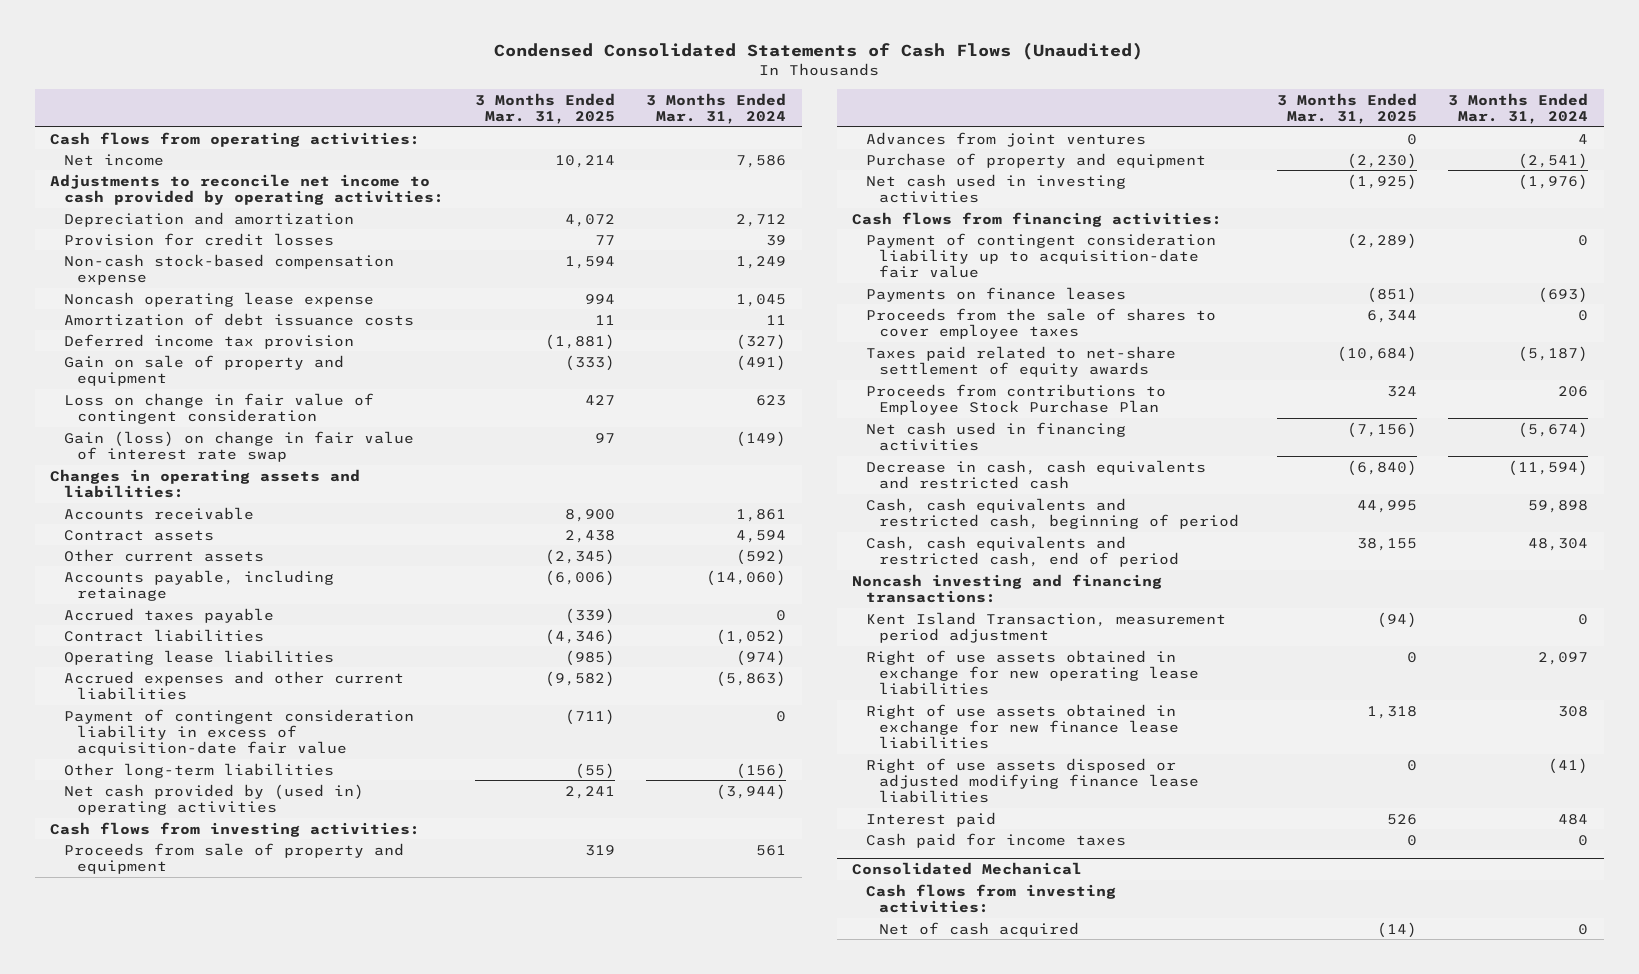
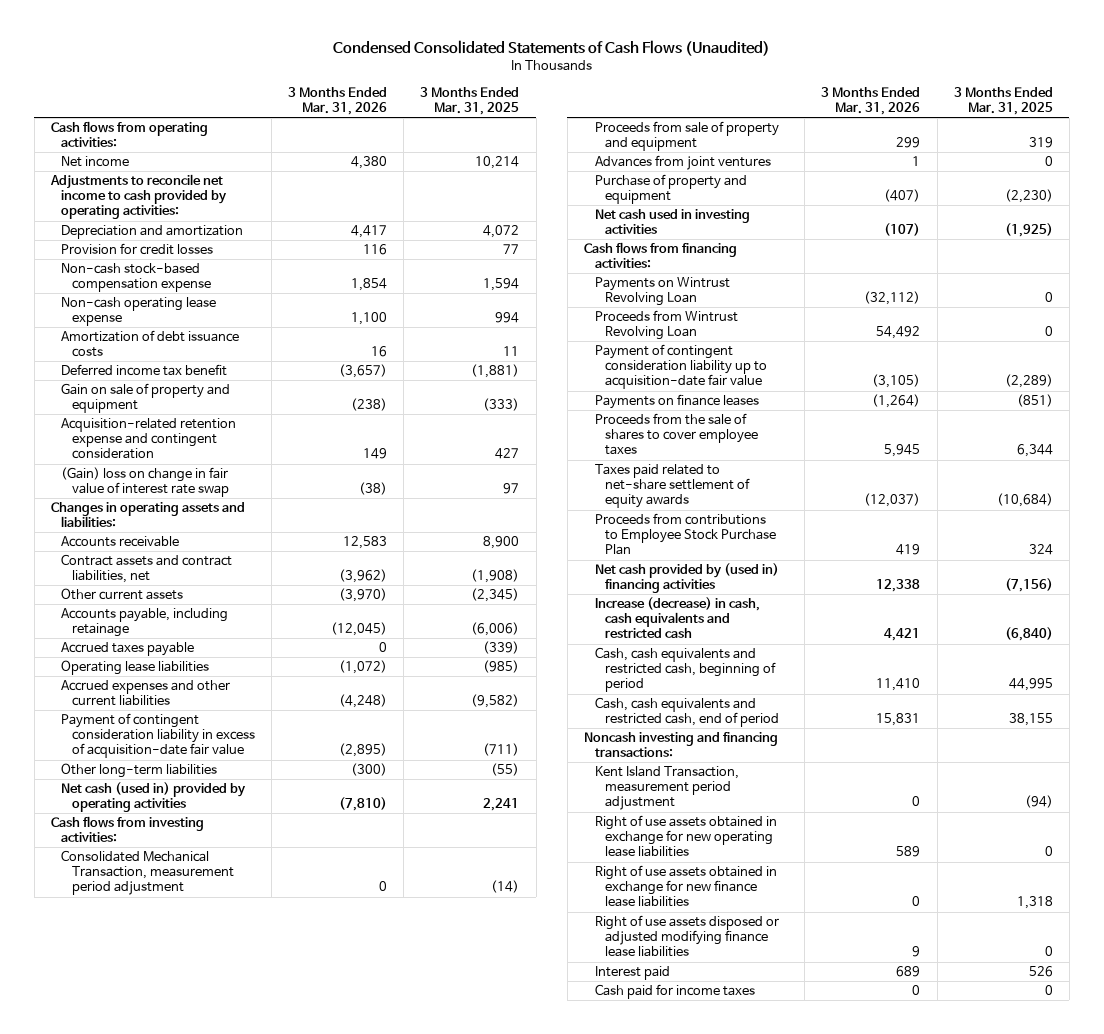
- | 3 Months Ended Mar. 31, 2025 | 3 Months Ended Mar. 31, 2024
+ | 3 Months Ended Mar. 31, 2026 | 3 Months Ended Mar. 31, 2025
- Noncash operating lease expense | 994 | 1,045
+ Non-cash operating lease expense | 1,100 | 994
- Deferred income tax provision | (1,881) | (327)
+ Deferred income tax benefit | (3,657) | (1,881)
- Loss on change in fair value of contingent consideration | 427 | 623
- Gain (loss) on change in fair value of interest rate swap | 97 | (149)
+ Acquisition-related retention expense and contingent consideration | 149 | 427
+ (Gain) loss on change in fair value of interest rate swap | (38) | 97
- Contract assets | 2,438 | 4,594
+ Contract assets and contract liabilities, net | (3,962) | (1,908)
- Contract liabilities | (4,346) | (1,052)
- Net cash provided by (used in) operating activities | 2,241 | (3,944)
+ Net cash (used in) provided by operating activities | (7,810) | 2,241
+ Consolidated Mechanical Transaction, measurement period adjustment | 0 | (14)
+ Payments on Wintrust Revolving Loan | (32,112) | 0
+ Proceeds from Wintrust Revolving Loan | 54,492 | 0
- Net cash used in financing activities | (7,156) | (5,674)
- Decrease in cash, cash equivalents and restricted cash | (6,840) | (11,594)
+ Net cash provided by (used in) financing activities | 12,338 | (7,156)
+ Increase (decrease) in cash, cash equivalents and restricted cash | 4,421 | (6,840)
- Consolidated Mechanical
- Cash flows from investing activities:
- Net of cash acquired | (14) | 0

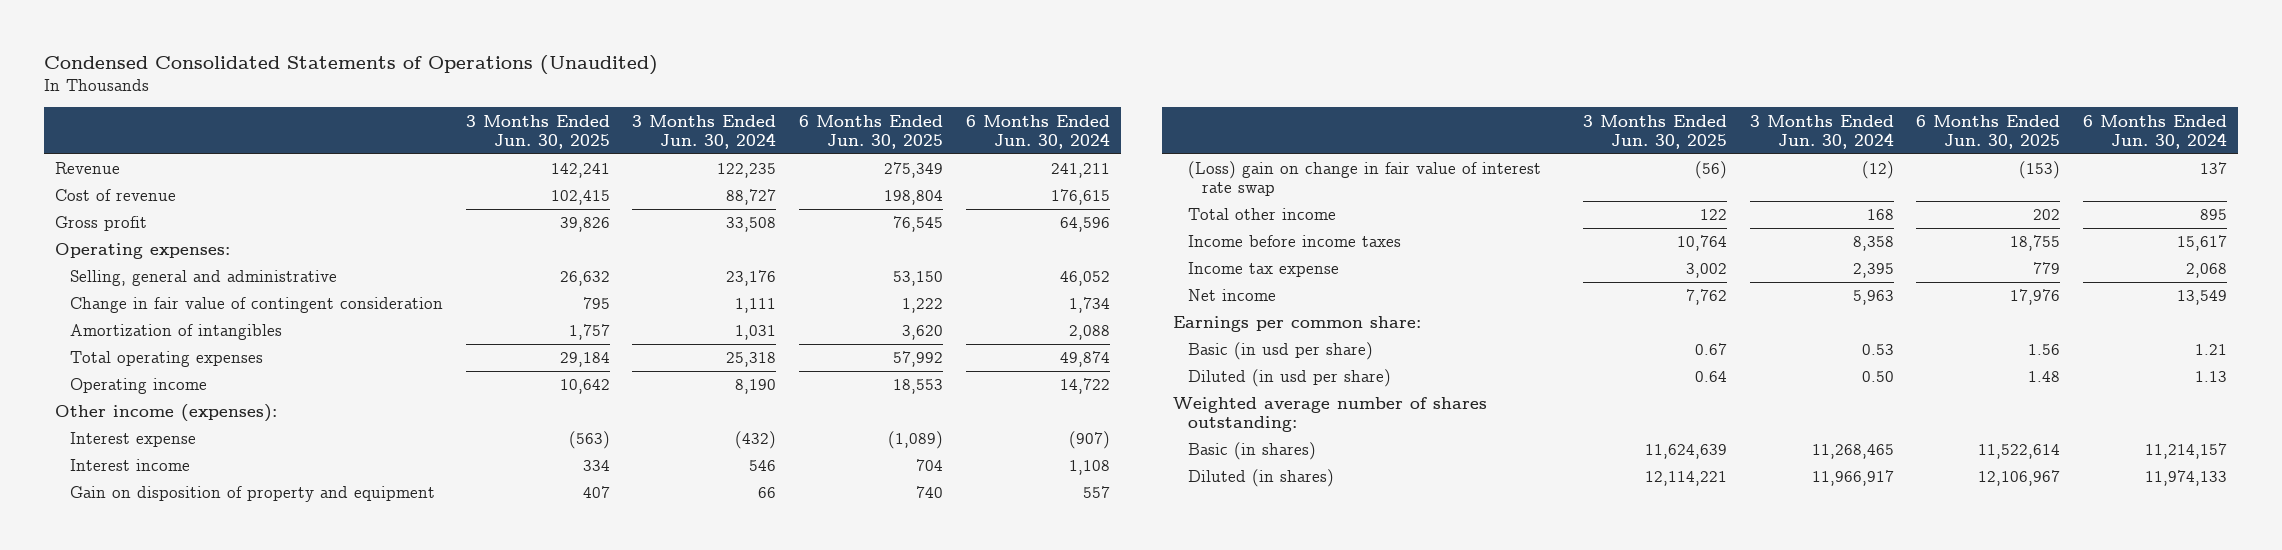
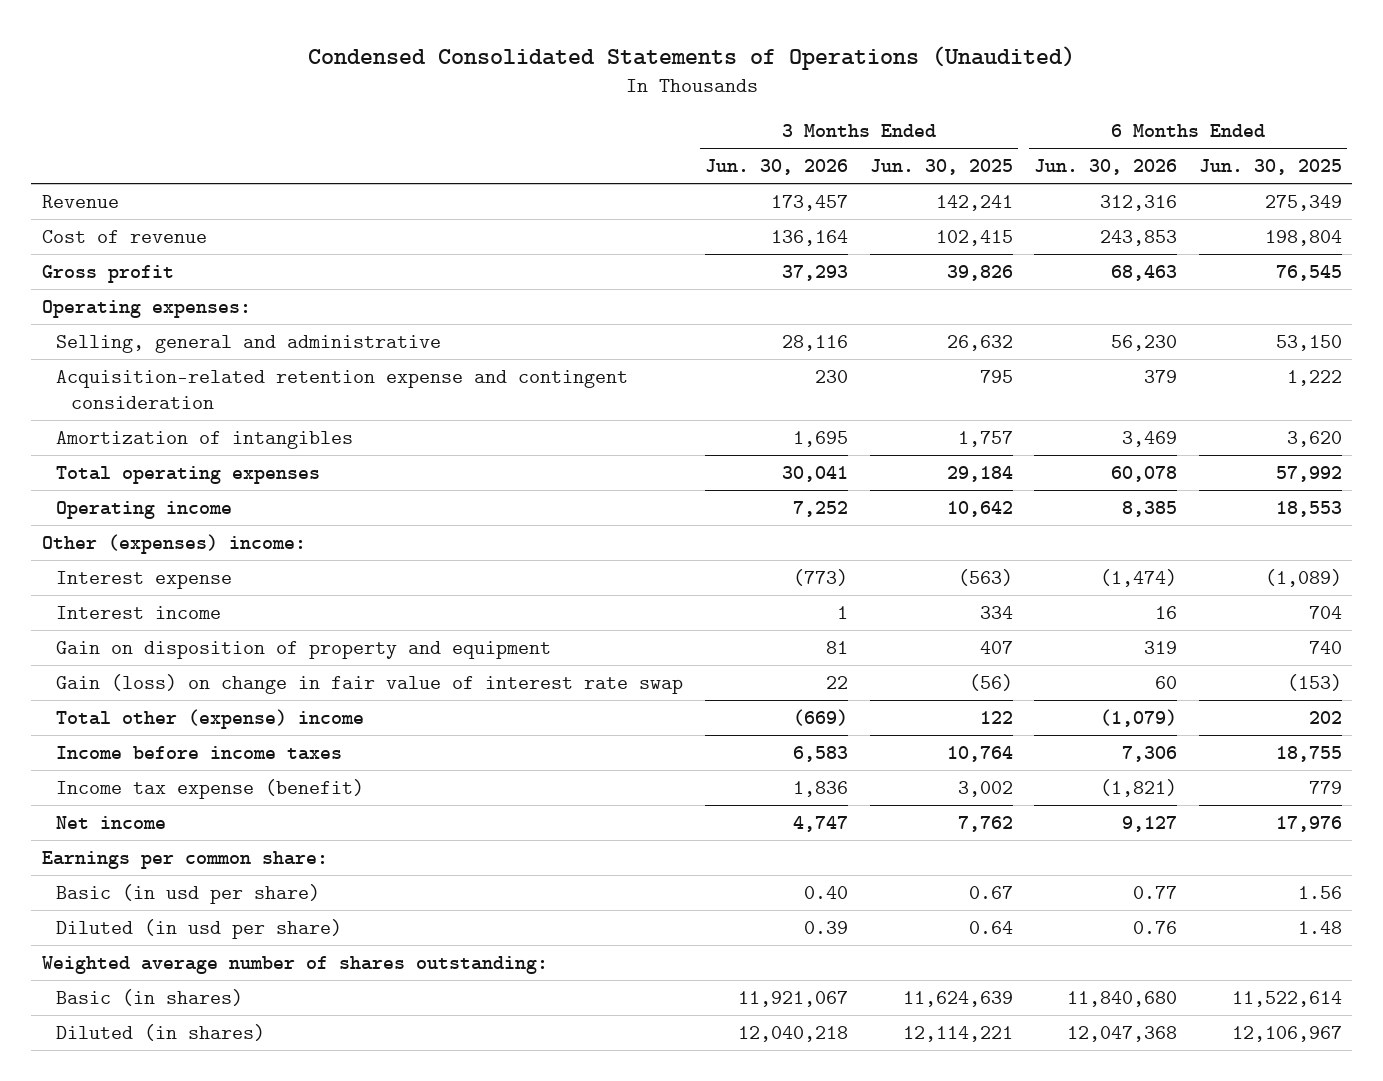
- | 3 Months Ended Jun. 30, 2025 | 3 Months Ended Jun. 30, 2024 | 6 Months Ended Jun. 30, 2025 | 6 Months Ended Jun. 30, 2024
+ | 3 Months Ended Jun. 30, 2026 | 3 Months Ended Jun. 30, 2025 | 6 Months Ended Jun. 30, 2026 | 6 Months Ended Jun. 30, 2025
- Change in fair value of contingent consideration | 795 | 1,111 | 1,222 | 1,734
+ Acquisition-related retention expense and contingent consideration | 230 | 795 | 379 | 1,222
- Other income (expenses):
+ Other (expenses) income:
- (Loss) gain on change in fair value of interest rate swap | (56) | (12) | (153) | 137
- Total other income | 122 | 168 | 202 | 895
+ Gain (loss) on change in fair value of interest rate swap | 22 | (56) | 60 | (153)
+ Total other (expense) income | (669) | 122 | (1,079) | 202
- Income tax expense | 3,002 | 2,395 | 779 | 2,068
+ Income tax expense (benefit) | 1,836 | 3,002 | (1,821) | 779

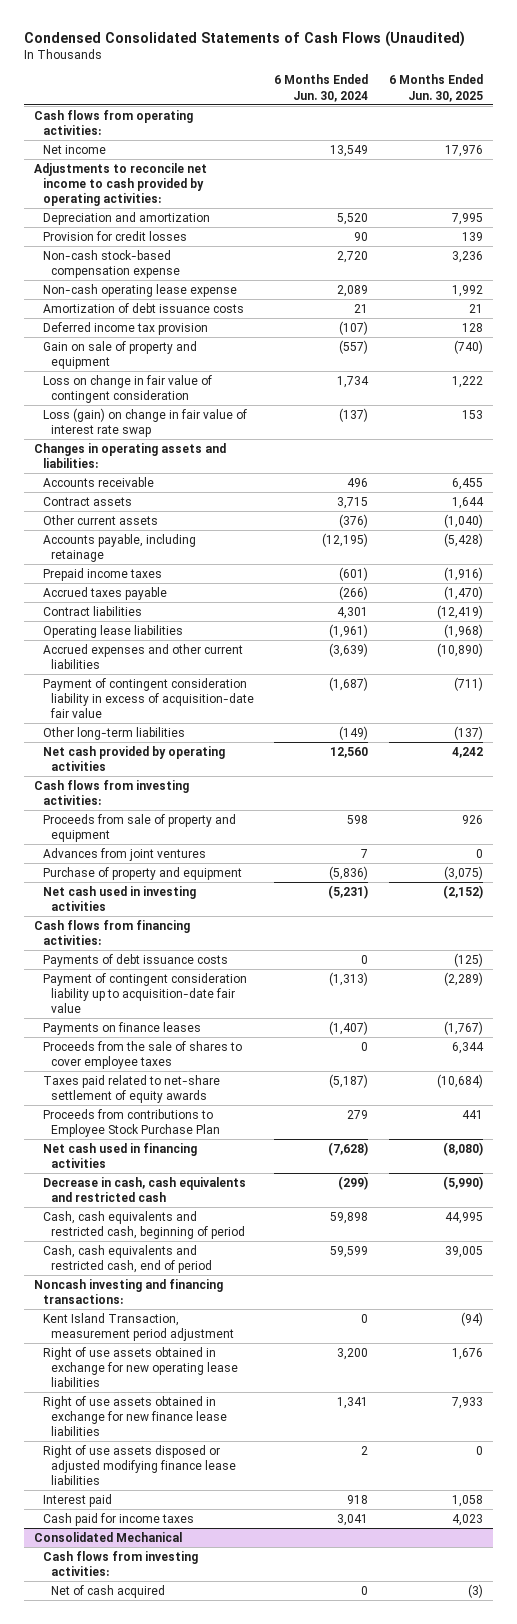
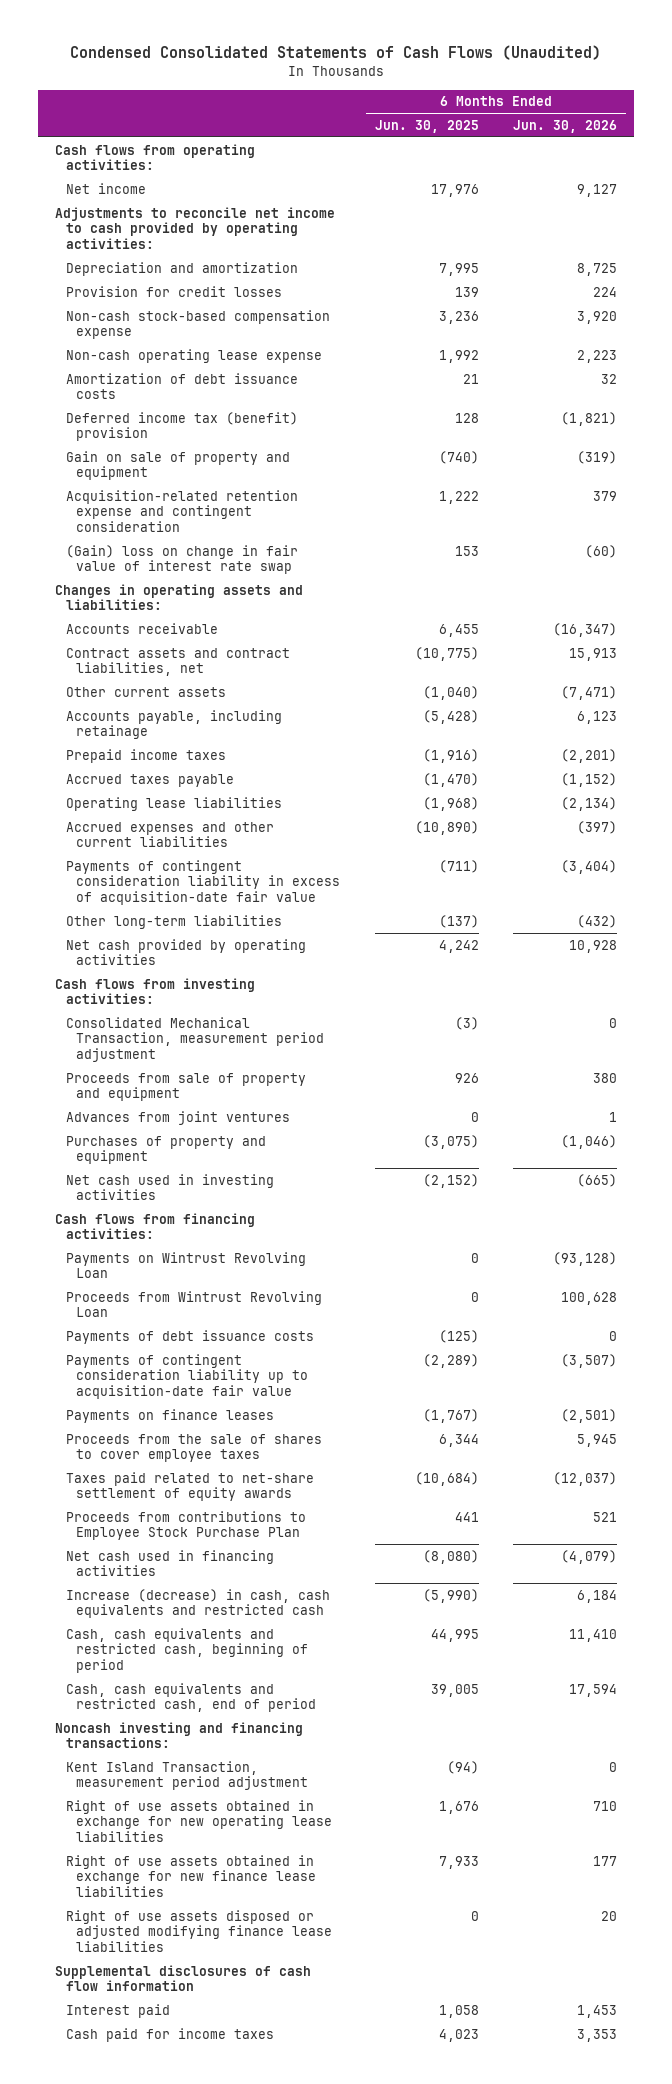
- | 6 Months Ended Jun. 30, 2024 | 6 Months Ended Jun. 30, 2025
+ | 6 Months Ended Jun. 30, 2025 | 6 Months Ended Jun. 30, 2026
- Deferred income tax provision | (107) | 128
+ Deferred income tax (benefit) provision | 128 | (1,821)
- Loss on change in fair value of contingent consideration | 1,734 | 1,222
- Loss (gain) on change in fair value of interest rate swap | (137) | 153
+ Acquisition-related retention expense and contingent consideration | 1,222 | 379
+ (Gain) loss on change in fair value of interest rate swap | 153 | (60)
- Contract assets | 3,715 | 1,644
+ Contract assets and contract liabilities, net | (10,775) | 15,913
- Contract liabilities | 4,301 | (12,419)
- Payment of contingent consideration liability in excess of acquisition-date fair value | (1,687) | (711)
+ Payments of contingent consideration liability in excess of acquisition-date fair value | (711) | (3,404)
+ Consolidated Mechanical Transaction, measurement period adjustment | (3) | 0
- Purchase of property and equipment | (5,836) | (3,075)
+ Purchases of property and equipment | (3,075) | (1,046)
+ Payments on Wintrust Revolving Loan | 0 | (93,128)
+ Proceeds from Wintrust Revolving Loan | 0 | 100,628
- Payment of contingent consideration liability up to acquisition-date fair value | (1,313) | (2,289)
+ Payments of contingent consideration liability up to acquisition-date fair value | (2,289) | (3,507)
- Decrease in cash, cash equivalents and restricted cash | (299) | (5,990)
+ Increase (decrease) in cash, cash equivalents and restricted cash | (5,990) | 6,184
+ Supplemental disclosures of cash flow information
- Consolidated Mechanical
- Cash flows from investing activities:
- Net of cash acquired | 0 | (3)

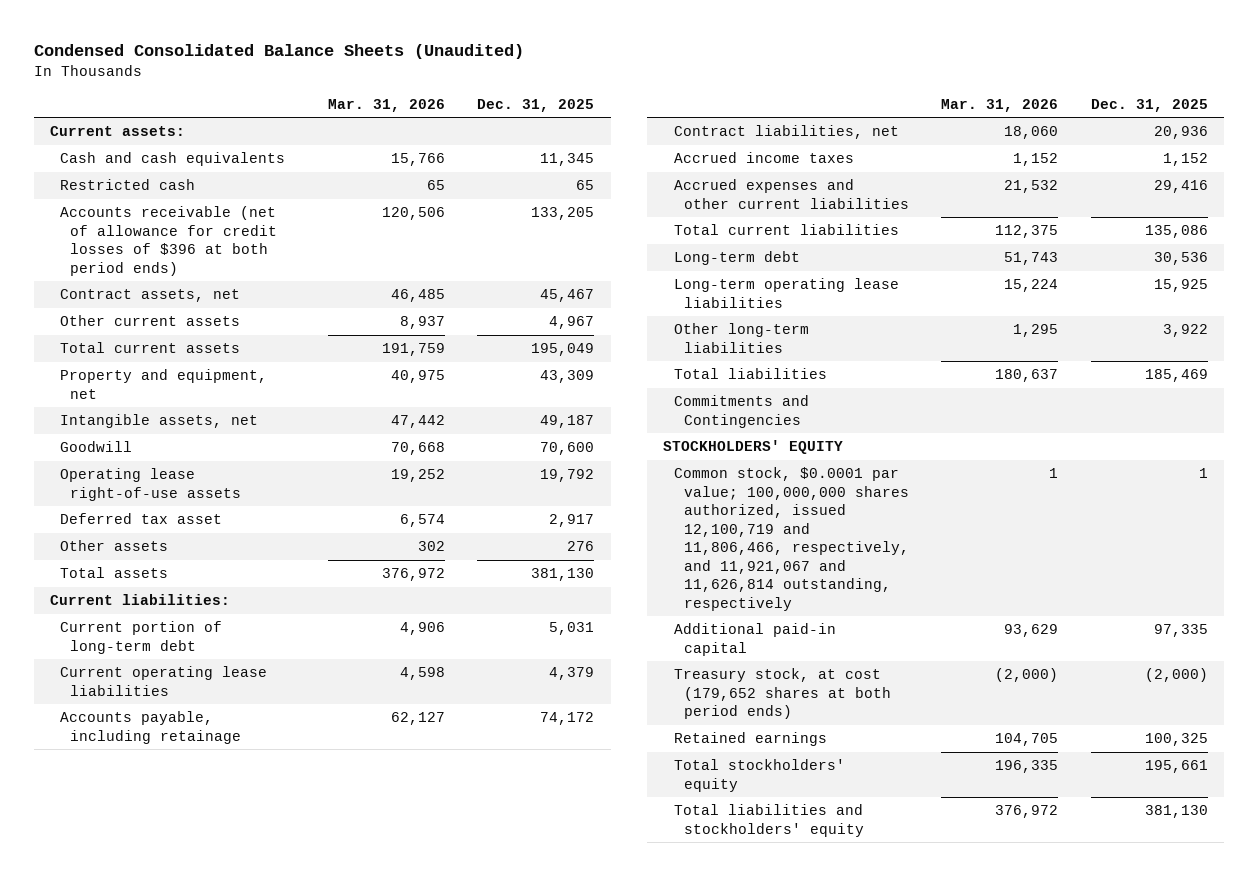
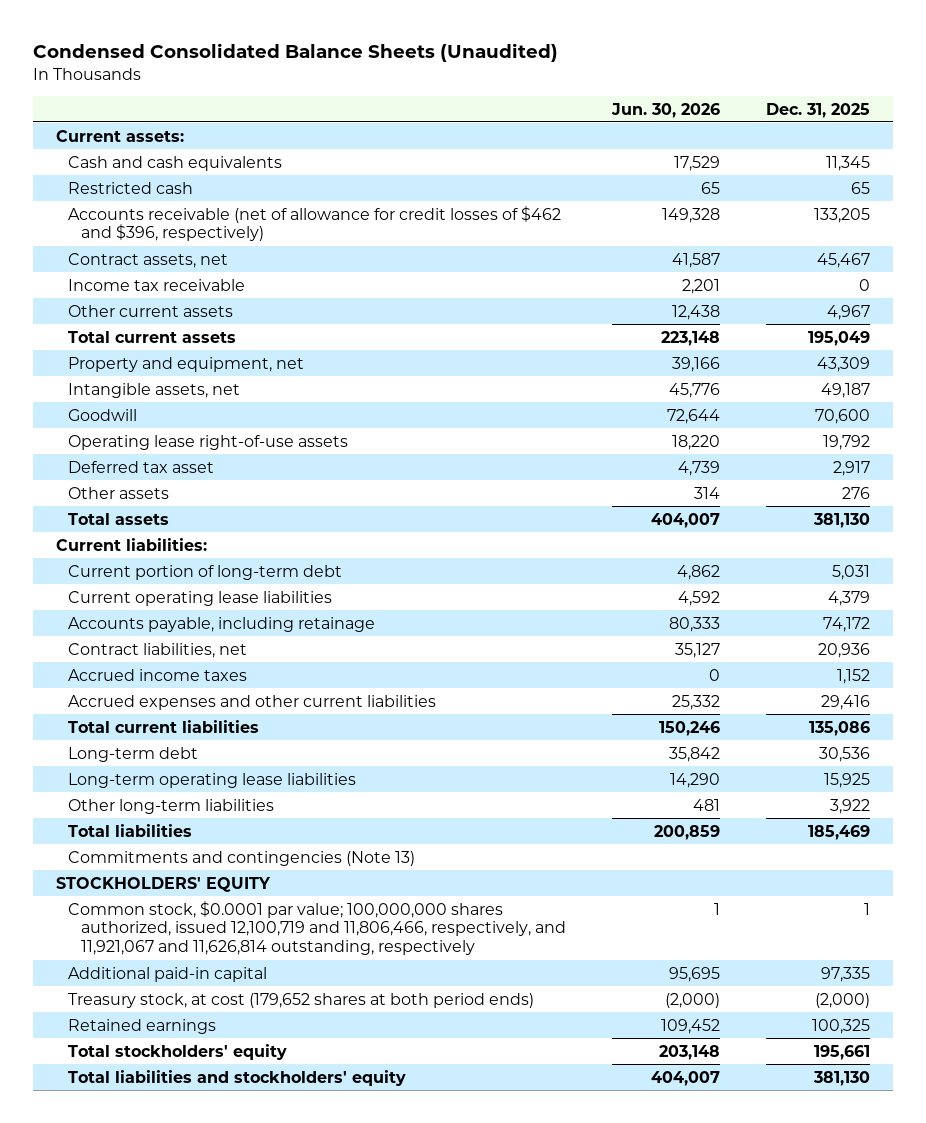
- | Mar. 31, 2026 | Dec. 31, 2025
+ | Jun. 30, 2026 | Dec. 31, 2025
- Accounts receivable (net of allowance for credit losses of $396 at both period ends) | 120,506 | 133,205
+ Accounts receivable (net of allowance for credit losses of $462 and $396, respectively) | 149,328 | 133,205
+ Income tax receivable | 2,201 | 0
- Commitments and Contingencies
+ Commitments and contingencies (Note 13)

